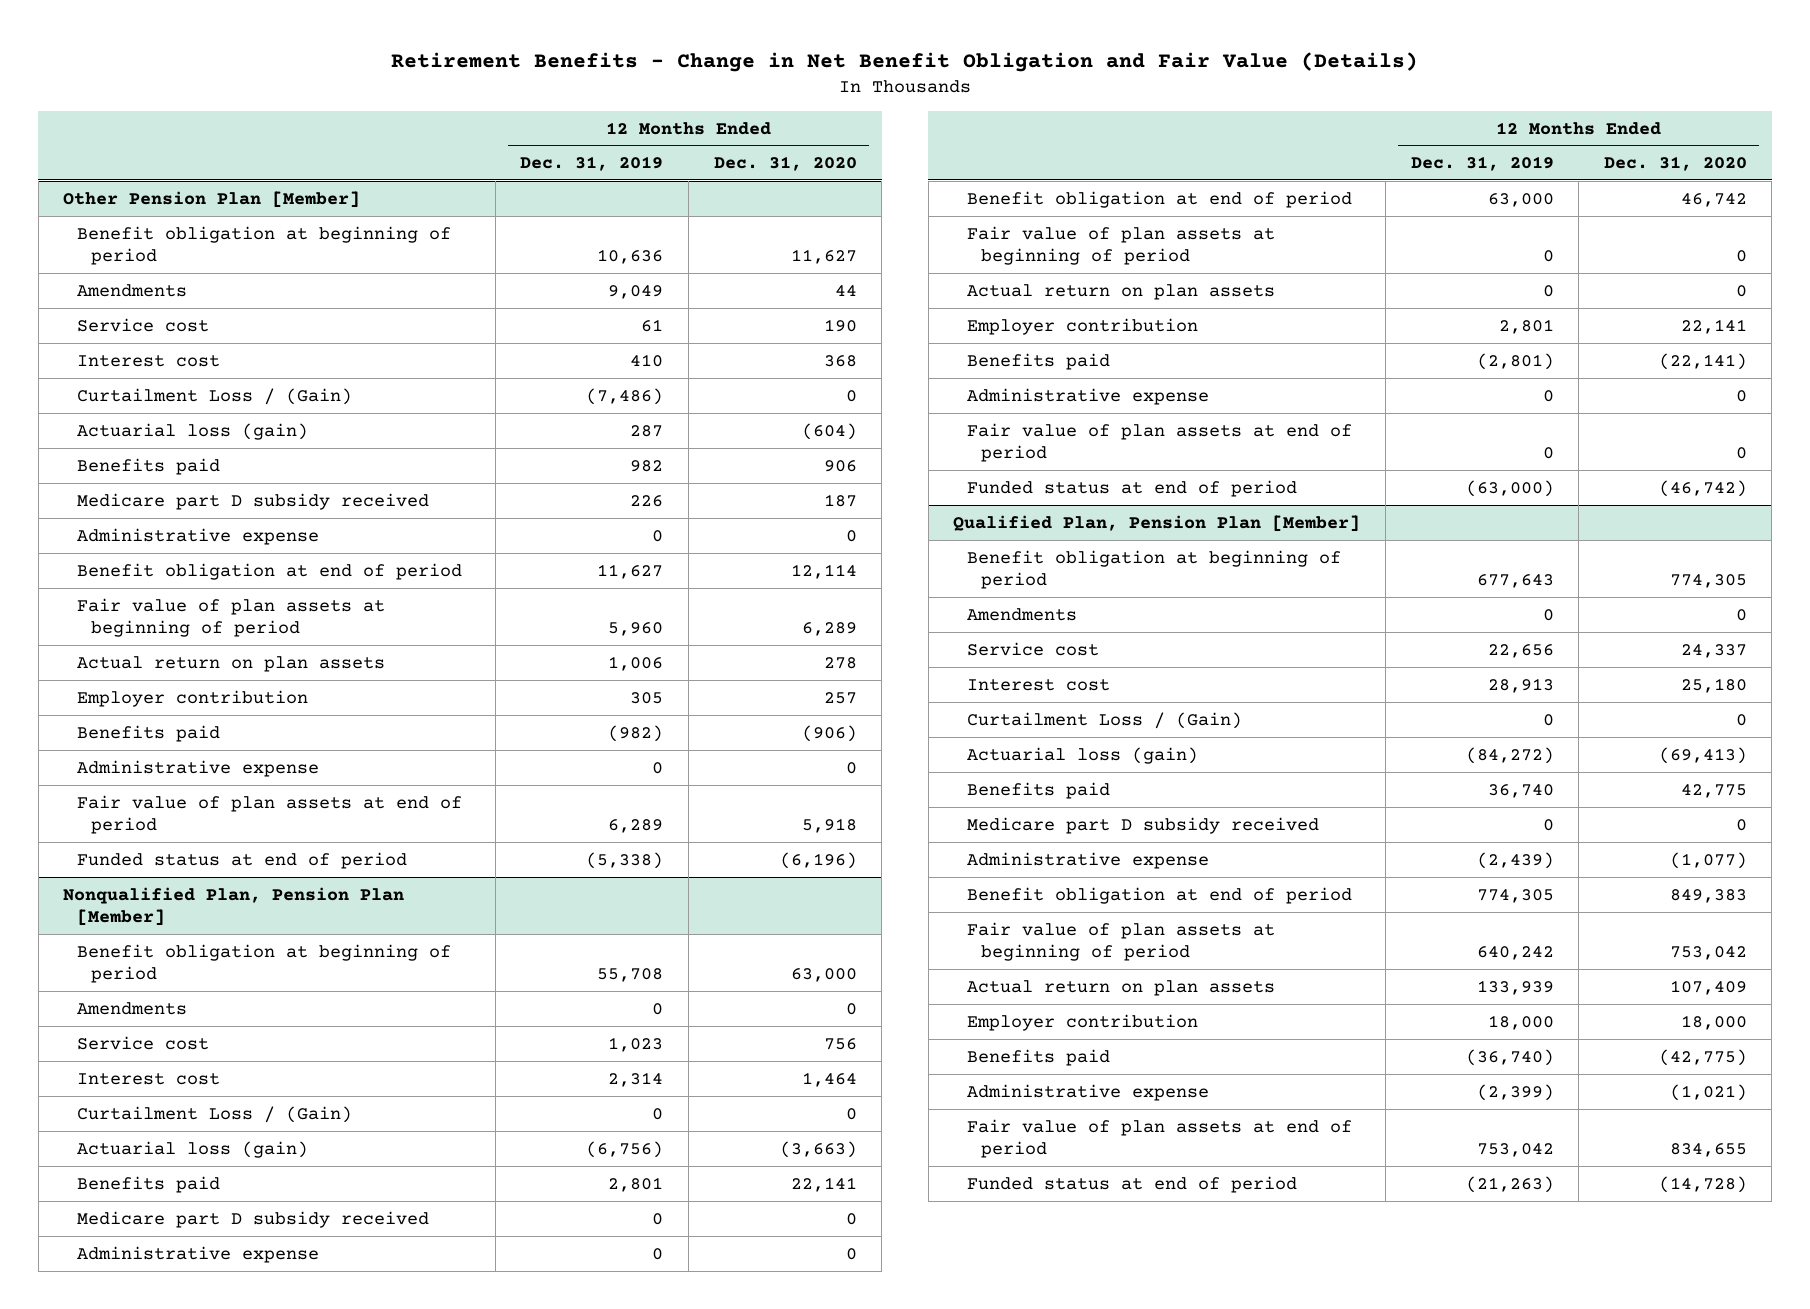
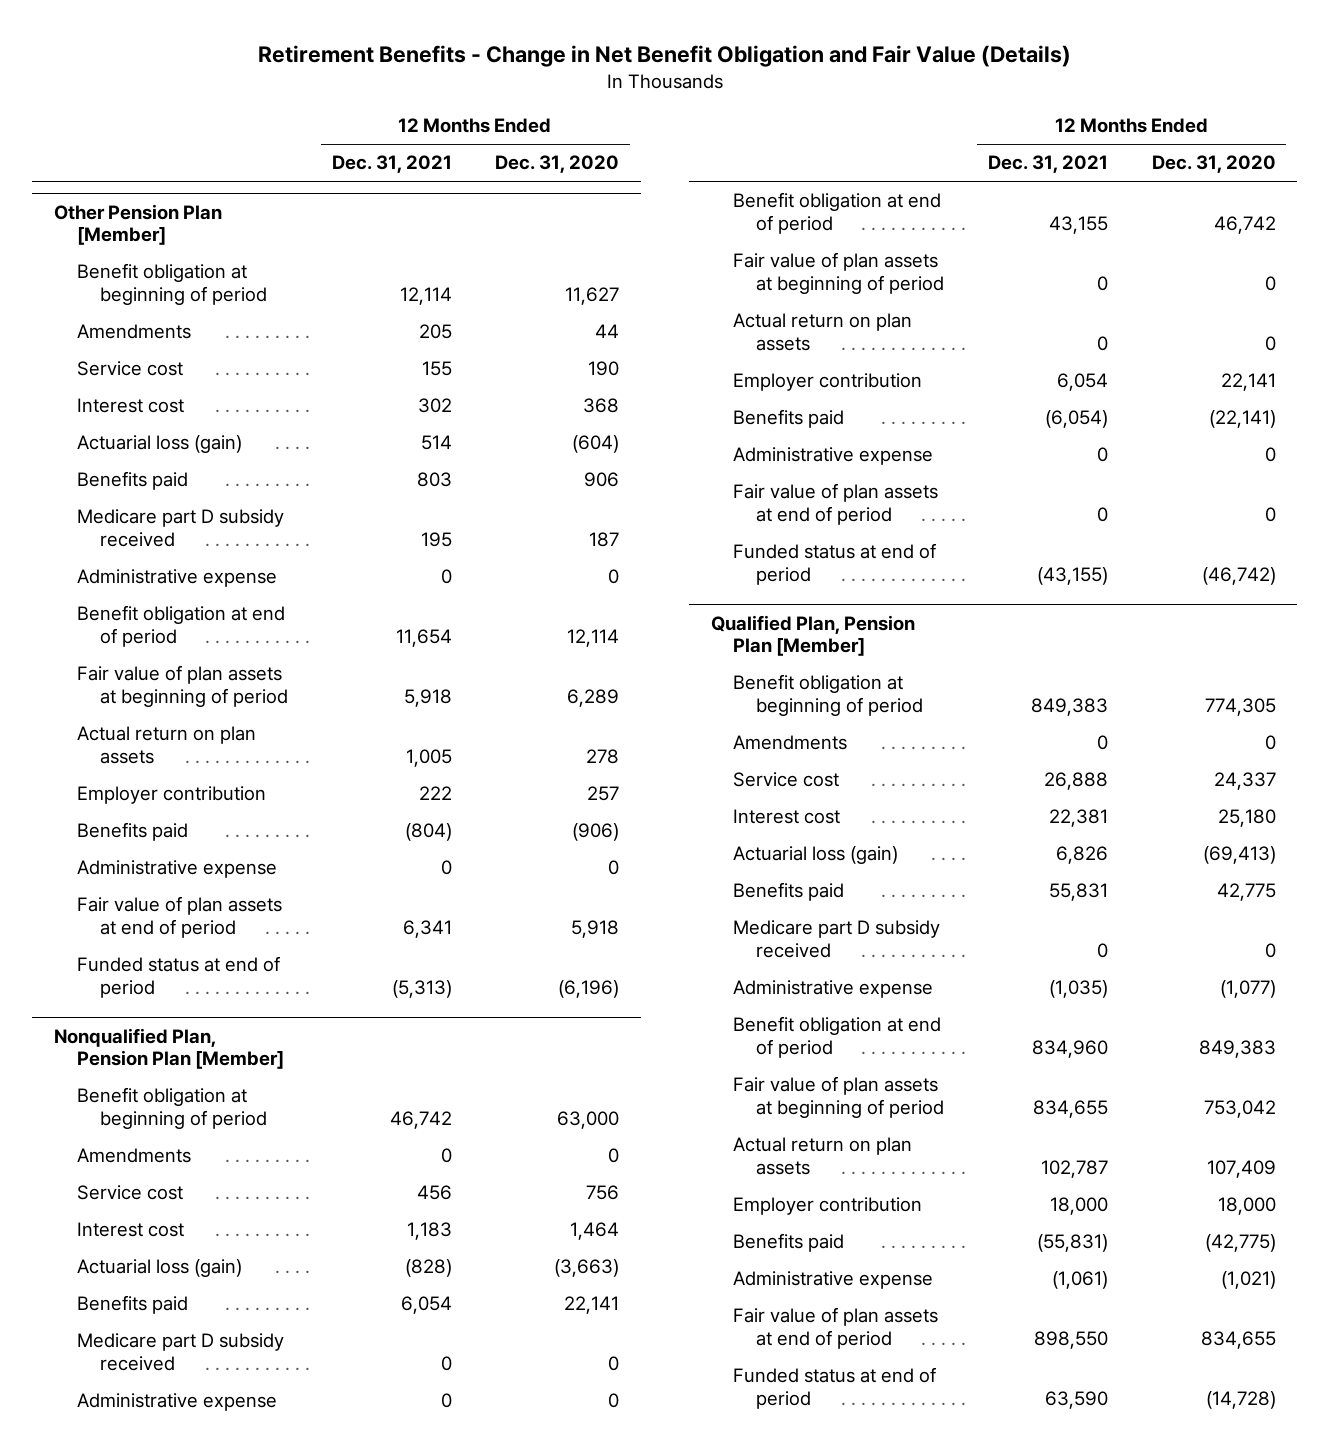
- | 12 Months Ended Dec. 31, 2019 | 12 Months Ended Dec. 31, 2020
+ | 12 Months Ended Dec. 31, 2021 | 12 Months Ended Dec. 31, 2020
@ Other Pension Plan [Member]
- Curtailment Loss / (Gain) | (7,486) | 0
@ Nonqualified Plan, Pension Plan [Member]
- Curtailment Loss / (Gain) | 0 | 0
@ Qualified Plan, Pension Plan [Member]
- Curtailment Loss / (Gain) | 0 | 0

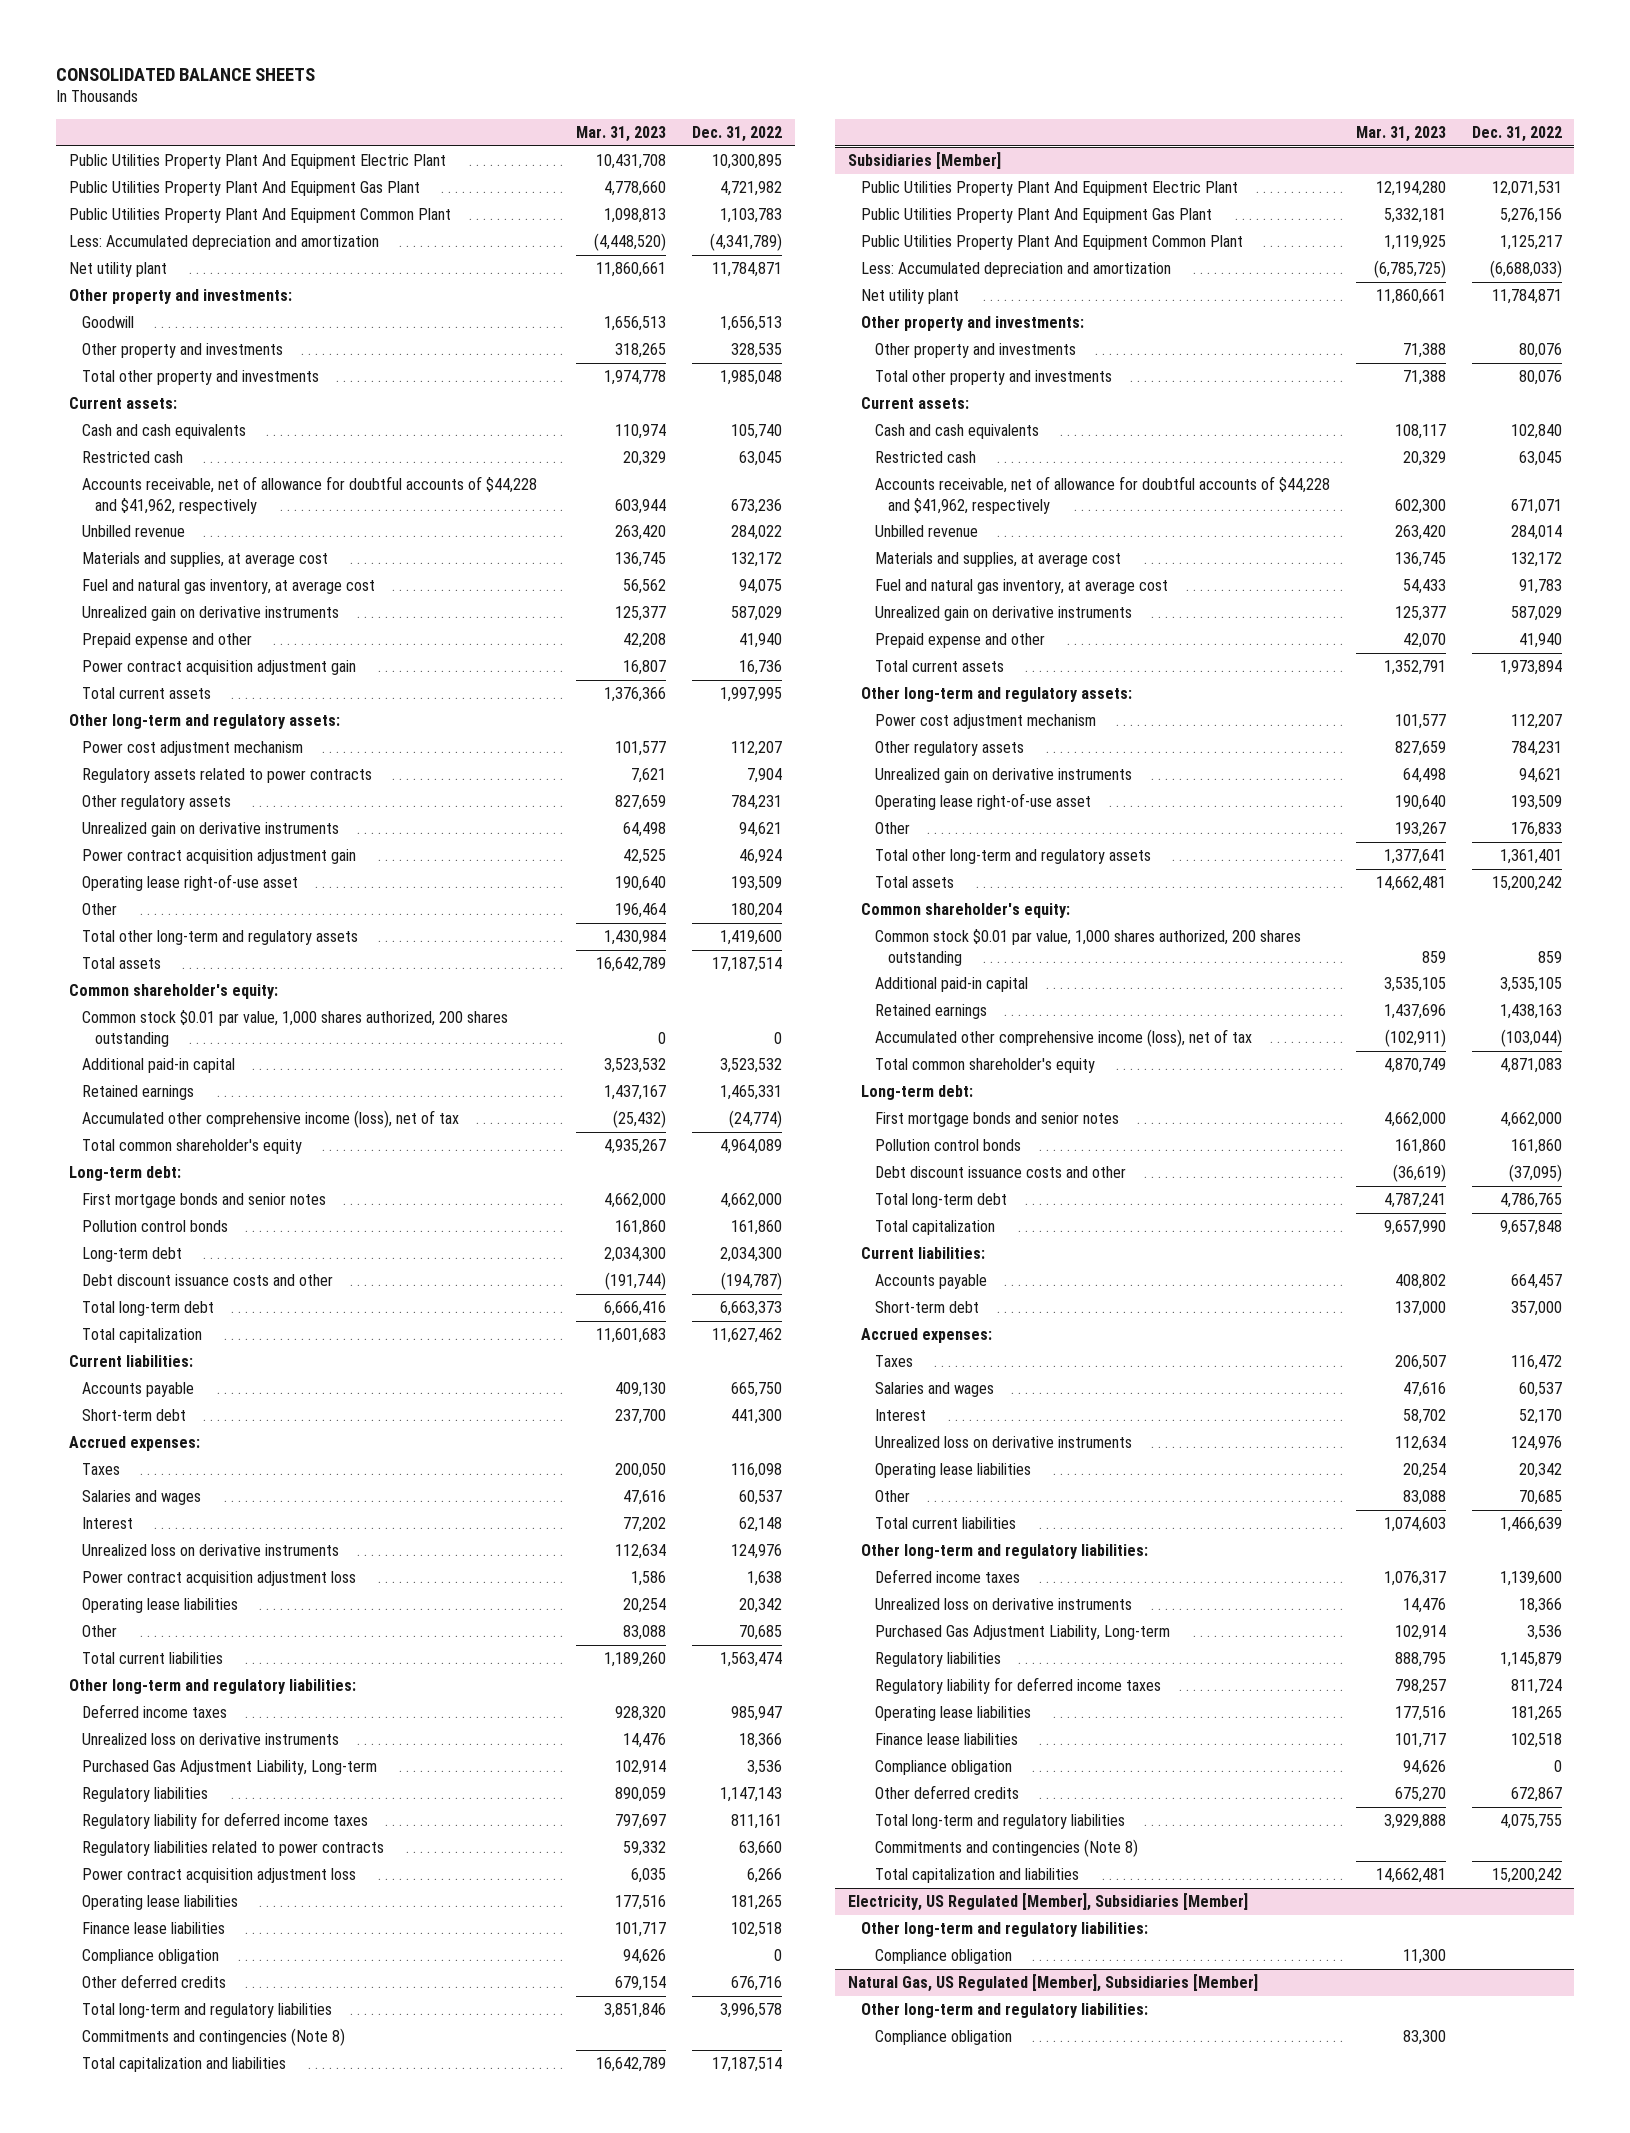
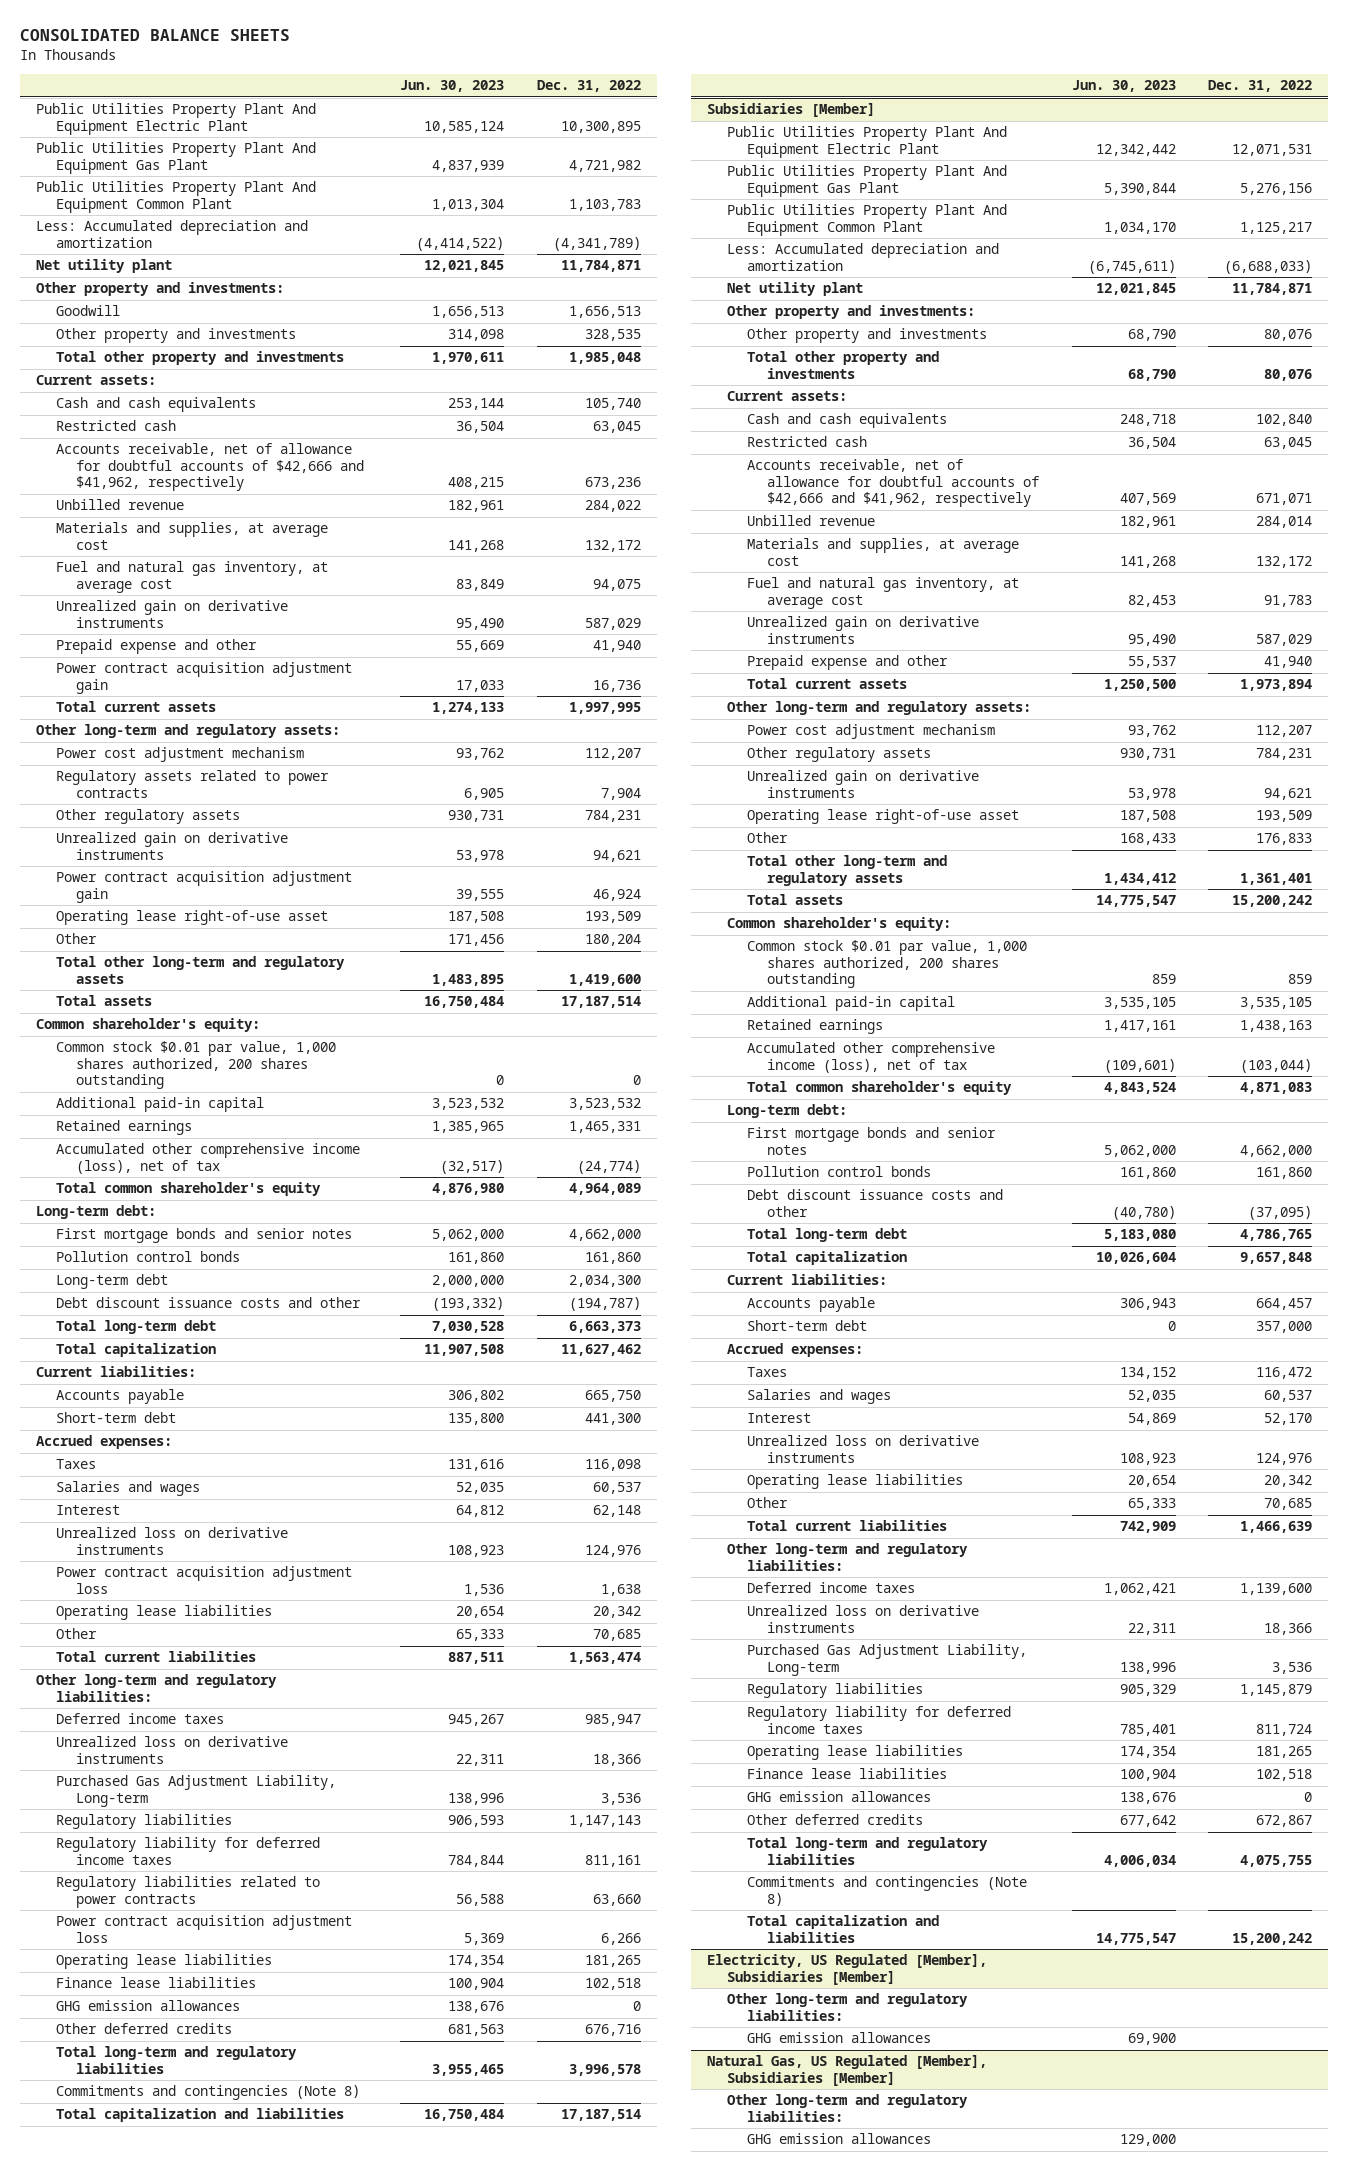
- | Mar. 31, 2023 | Dec. 31, 2022
+ | Jun. 30, 2023 | Dec. 31, 2022
- Accounts receivable, net of allowance for doubtful accounts of $44,228 and $41,962, respectively | 603,944 | 673,236
+ Accounts receivable, net of allowance for doubtful accounts of $42,666 and $41,962, respectively | 408,215 | 673,236
- Compliance obligation | 94,626 | 0
+ GHG emission allowances | 138,676 | 0
@ Subsidiaries [Member]
- Accounts receivable, net of allowance for doubtful accounts of $44,228 and $41,962, respectively | 602,300 | 671,071
+ Accounts receivable, net of allowance for doubtful accounts of $42,666 and $41,962, respectively | 407,569 | 671,071
- Compliance obligation | 94,626 | 0
+ GHG emission allowances | 138,676 | 0
@ Electricity, US Regulated [Member], Subsidiaries [Member]
- Compliance obligation | 11,300 |
+ GHG emission allowances | 69,900 |
@ Natural Gas, US Regulated [Member], Subsidiaries [Member]
- Compliance obligation | 83,300 |
+ GHG emission allowances | 129,000 |

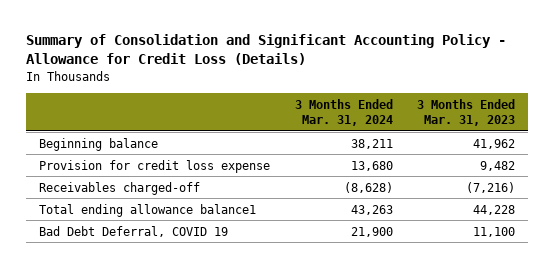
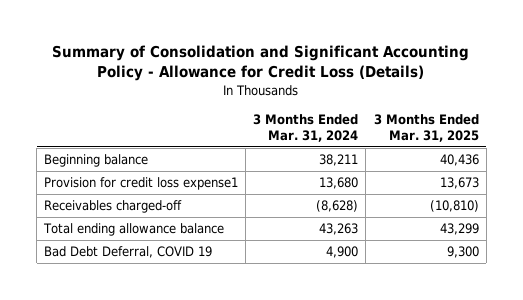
- | 3 Months Ended Mar. 31, 2024 | 3 Months Ended Mar. 31, 2023
+ | 3 Months Ended Mar. 31, 2024 | 3 Months Ended Mar. 31, 2025
- Provision for credit loss expense | 13,680 | 9,482
+ Provision for credit loss expense1 | 13,680 | 13,673
- Total ending allowance balance1 | 43,263 | 44,228
- Bad Debt Deferral, COVID 19 | 21,900 | 11,100
+ Total ending allowance balance | 43,263 | 43,299
+ Bad Debt Deferral, COVID 19 | 4,900 | 9,300

